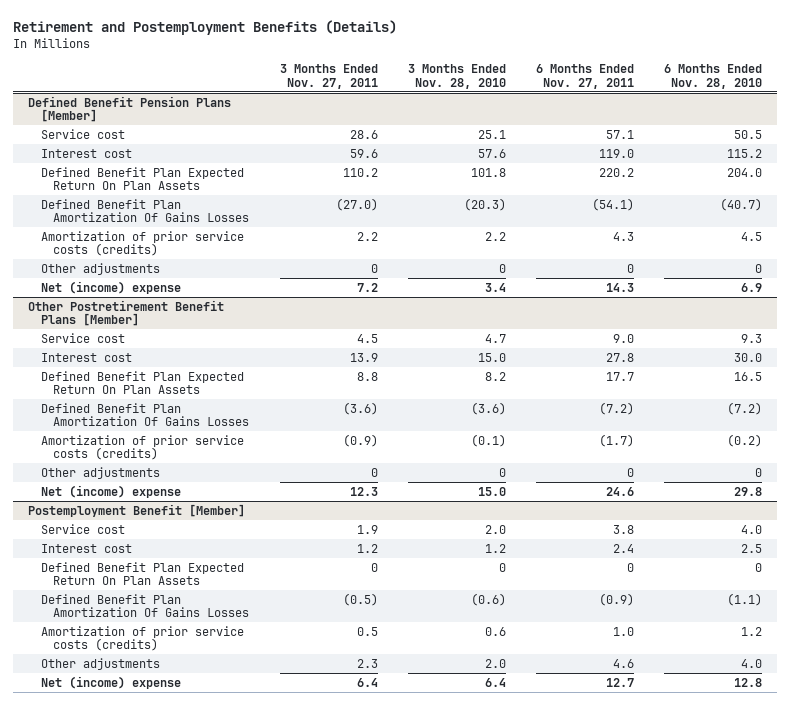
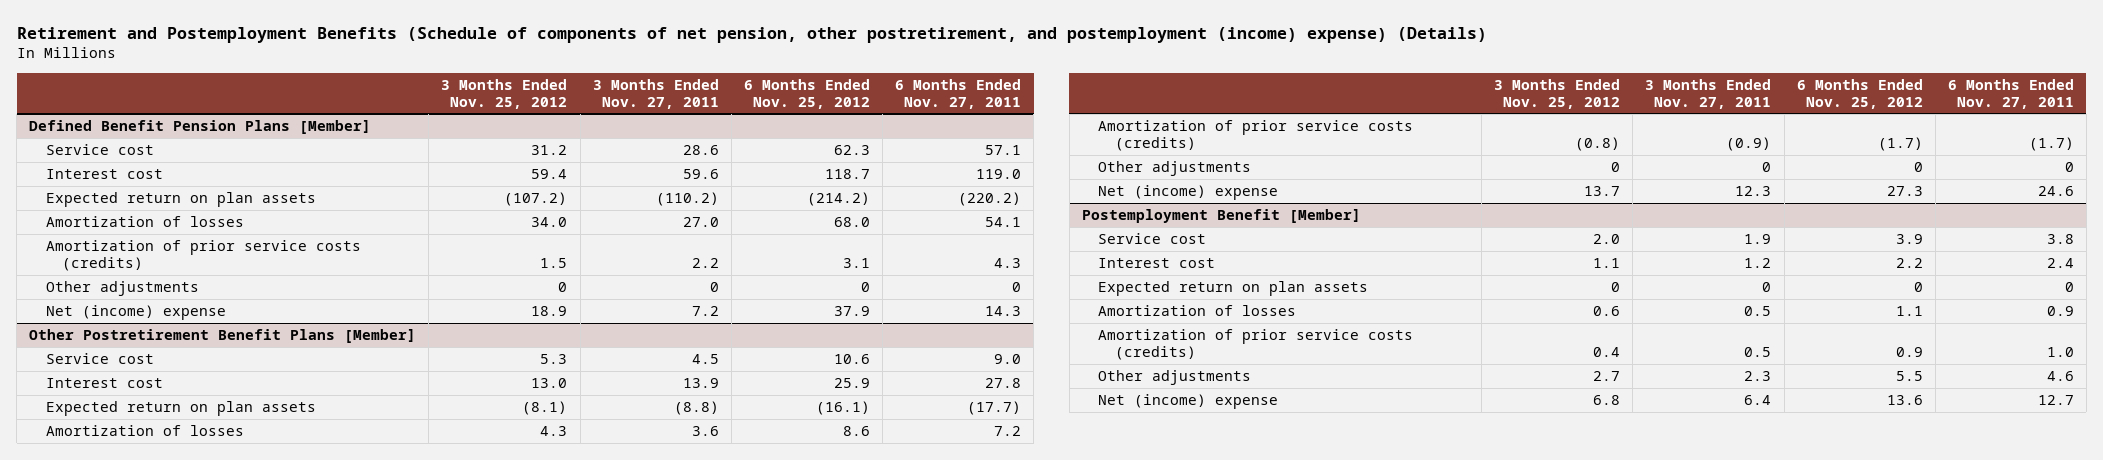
- Retirement and Postemployment Benefits (Details)
+ Retirement and Postemployment Benefits (Schedule of components of net pension, other postretirement, and postemployment (income) expense) (Details)
- | 3 Months Ended Nov. 27, 2011 | 3 Months Ended Nov. 28, 2010 | 6 Months Ended Nov. 27, 2011 | 6 Months Ended Nov. 28, 2010
+ | 3 Months Ended Nov. 25, 2012 | 3 Months Ended Nov. 27, 2011 | 6 Months Ended Nov. 25, 2012 | 6 Months Ended Nov. 27, 2011
@ Defined Benefit Pension Plans [Member]
- Defined Benefit Plan Expected Return On Plan Assets | 110.2 | 101.8 | 220.2 | 204.0
- Defined Benefit Plan Amortization Of Gains Losses | (27.0) | (20.3) | (54.1) | (40.7)
+ Expected return on plan assets | (107.2) | (110.2) | (214.2) | (220.2)
+ Amortization of losses | 34.0 | 27.0 | 68.0 | 54.1
@ Other Postretirement Benefit Plans [Member]
- Defined Benefit Plan Expected Return On Plan Assets | 8.8 | 8.2 | 17.7 | 16.5
- Defined Benefit Plan Amortization Of Gains Losses | (3.6) | (3.6) | (7.2) | (7.2)
+ Expected return on plan assets | (8.1) | (8.8) | (16.1) | (17.7)
+ Amortization of losses | 4.3 | 3.6 | 8.6 | 7.2
@ Postemployment Benefit [Member]
- Defined Benefit Plan Expected Return On Plan Assets | 0 | 0 | 0 | 0
- Defined Benefit Plan Amortization Of Gains Losses | (0.5) | (0.6) | (0.9) | (1.1)
+ Expected return on plan assets | 0 | 0 | 0 | 0
+ Amortization of losses | 0.6 | 0.5 | 1.1 | 0.9

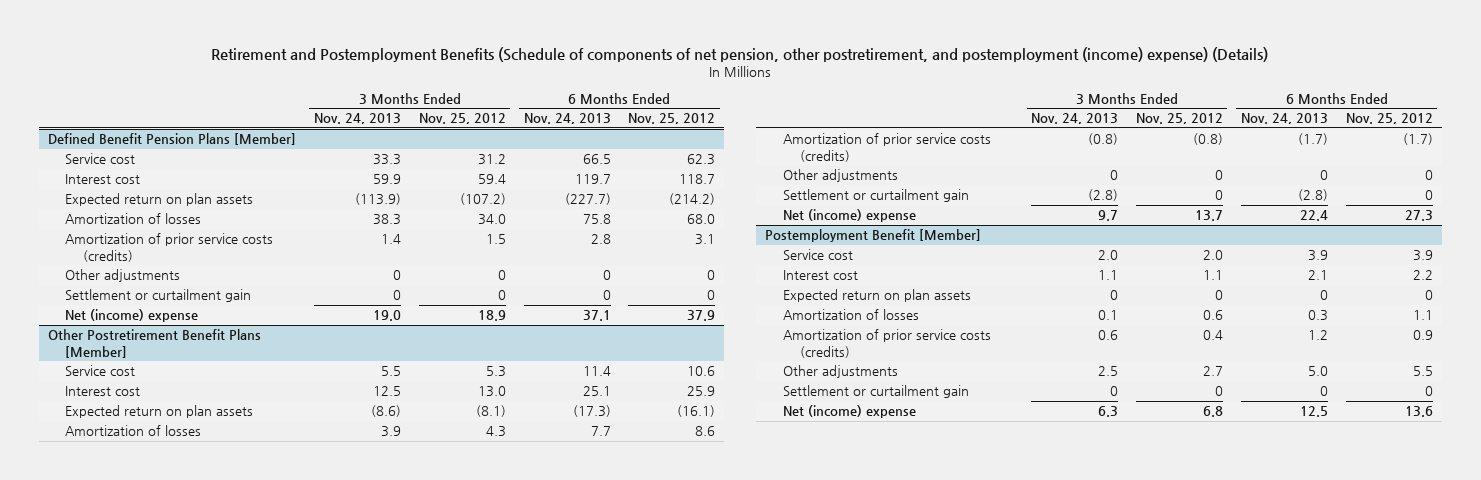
- | 3 Months Ended Nov. 25, 2012 | 3 Months Ended Nov. 27, 2011 | 6 Months Ended Nov. 25, 2012 | 6 Months Ended Nov. 27, 2011
+ | 3 Months Ended Nov. 24, 2013 | 3 Months Ended Nov. 25, 2012 | 6 Months Ended Nov. 24, 2013 | 6 Months Ended Nov. 25, 2012
@ Defined Benefit Pension Plans [Member]
+ Settlement or curtailment gain | 0 | 0 | 0 | 0
@ Other Postretirement Benefit Plans [Member]
+ Settlement or curtailment gain | (2.8) | 0 | (2.8) | 0
@ Postemployment Benefit [Member]
+ Settlement or curtailment gain | 0 | 0 | 0 | 0

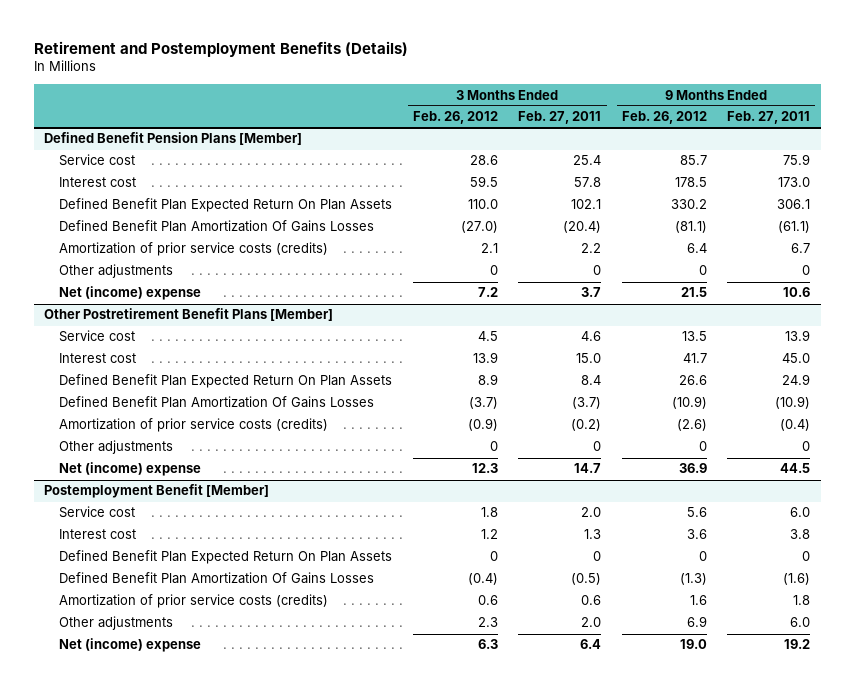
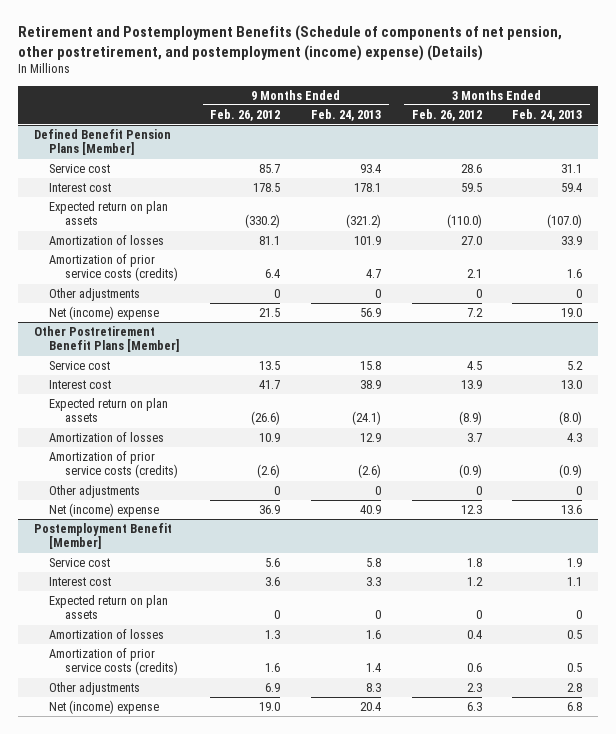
- Retirement and Postemployment Benefits (Details)
+ Retirement and Postemployment Benefits (Schedule of components of net pension, other postretirement, and postemployment (income) expense) (Details)
- | 3 Months Ended Feb. 26, 2012 | 3 Months Ended Feb. 27, 2011 | 9 Months Ended Feb. 26, 2012 | 9 Months Ended Feb. 27, 2011
+ | 9 Months Ended Feb. 26, 2012 | 9 Months Ended Feb. 24, 2013 | 3 Months Ended Feb. 26, 2012 | 3 Months Ended Feb. 24, 2013
@ Defined Benefit Pension Plans [Member]
- Defined Benefit Plan Expected Return On Plan Assets | 110.0 | 102.1 | 330.2 | 306.1
- Defined Benefit Plan Amortization Of Gains Losses | (27.0) | (20.4) | (81.1) | (61.1)
+ Expected return on plan assets | (330.2) | (321.2) | (110.0) | (107.0)
+ Amortization of losses | 81.1 | 101.9 | 27.0 | 33.9
@ Other Postretirement Benefit Plans [Member]
- Defined Benefit Plan Expected Return On Plan Assets | 8.9 | 8.4 | 26.6 | 24.9
- Defined Benefit Plan Amortization Of Gains Losses | (3.7) | (3.7) | (10.9) | (10.9)
+ Expected return on plan assets | (26.6) | (24.1) | (8.9) | (8.0)
+ Amortization of losses | 10.9 | 12.9 | 3.7 | 4.3
@ Postemployment Benefit [Member]
- Defined Benefit Plan Expected Return On Plan Assets | 0 | 0 | 0 | 0
- Defined Benefit Plan Amortization Of Gains Losses | (0.4) | (0.5) | (1.3) | (1.6)
+ Expected return on plan assets | 0 | 0 | 0 | 0
+ Amortization of losses | 1.3 | 1.6 | 0.4 | 0.5

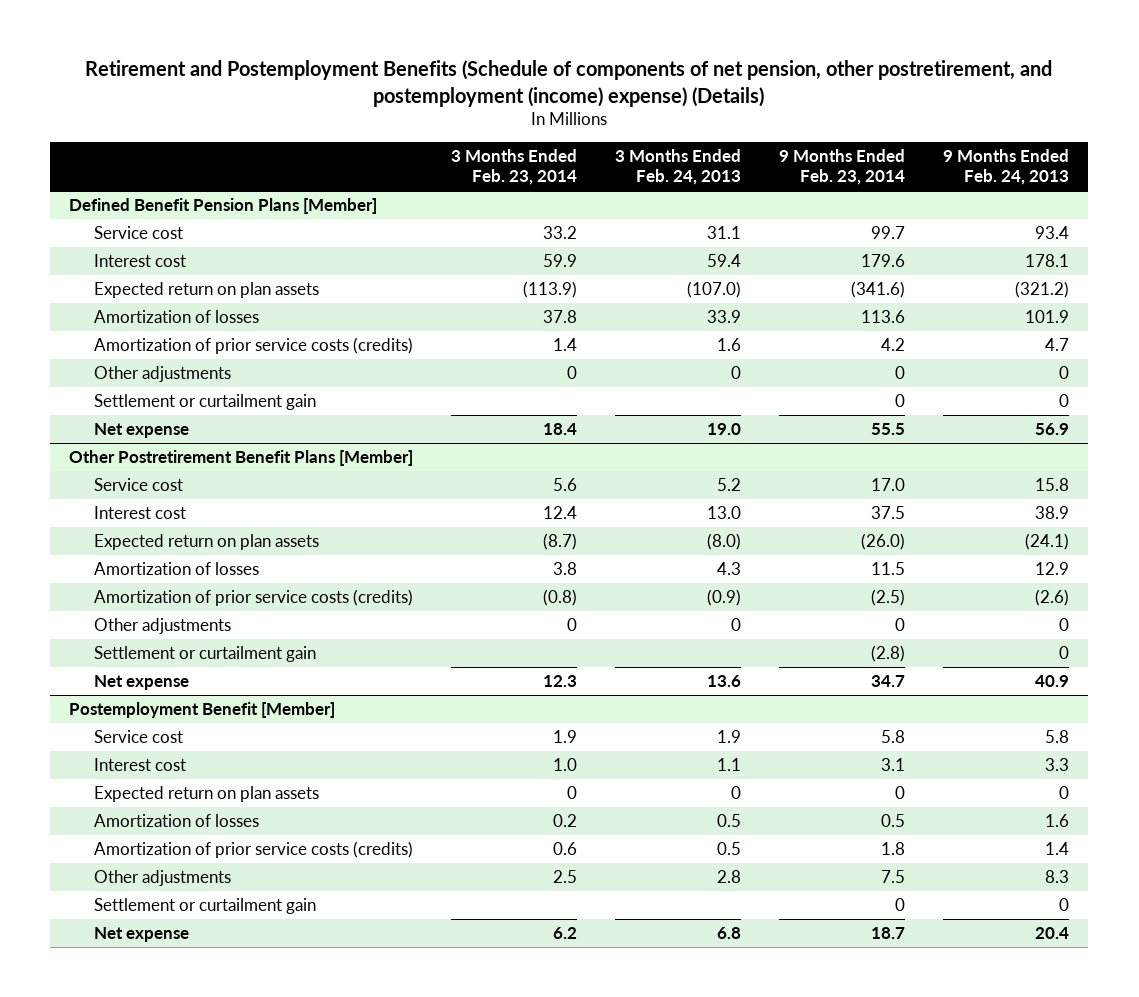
- | 9 Months Ended Feb. 26, 2012 | 9 Months Ended Feb. 24, 2013 | 3 Months Ended Feb. 26, 2012 | 3 Months Ended Feb. 24, 2013
+ | 3 Months Ended Feb. 23, 2014 | 3 Months Ended Feb. 24, 2013 | 9 Months Ended Feb. 23, 2014 | 9 Months Ended Feb. 24, 2013
@ Defined Benefit Pension Plans [Member]
- Net (income) expense | 21.5 | 56.9 | 7.2 | 19.0
+ Settlement or curtailment gain | | | 0 | 0
+ Net expense | 18.4 | 19.0 | 55.5 | 56.9
@ Other Postretirement Benefit Plans [Member]
- Net (income) expense | 36.9 | 40.9 | 12.3 | 13.6
+ Settlement or curtailment gain | | | (2.8) | 0
+ Net expense | 12.3 | 13.6 | 34.7 | 40.9
@ Postemployment Benefit [Member]
- Net (income) expense | 19.0 | 20.4 | 6.3 | 6.8
+ Settlement or curtailment gain | | | 0 | 0
+ Net expense | 6.2 | 6.8 | 18.7 | 20.4

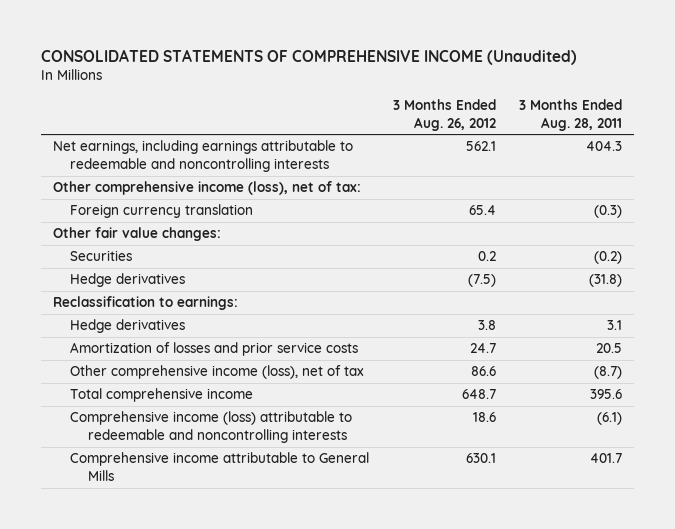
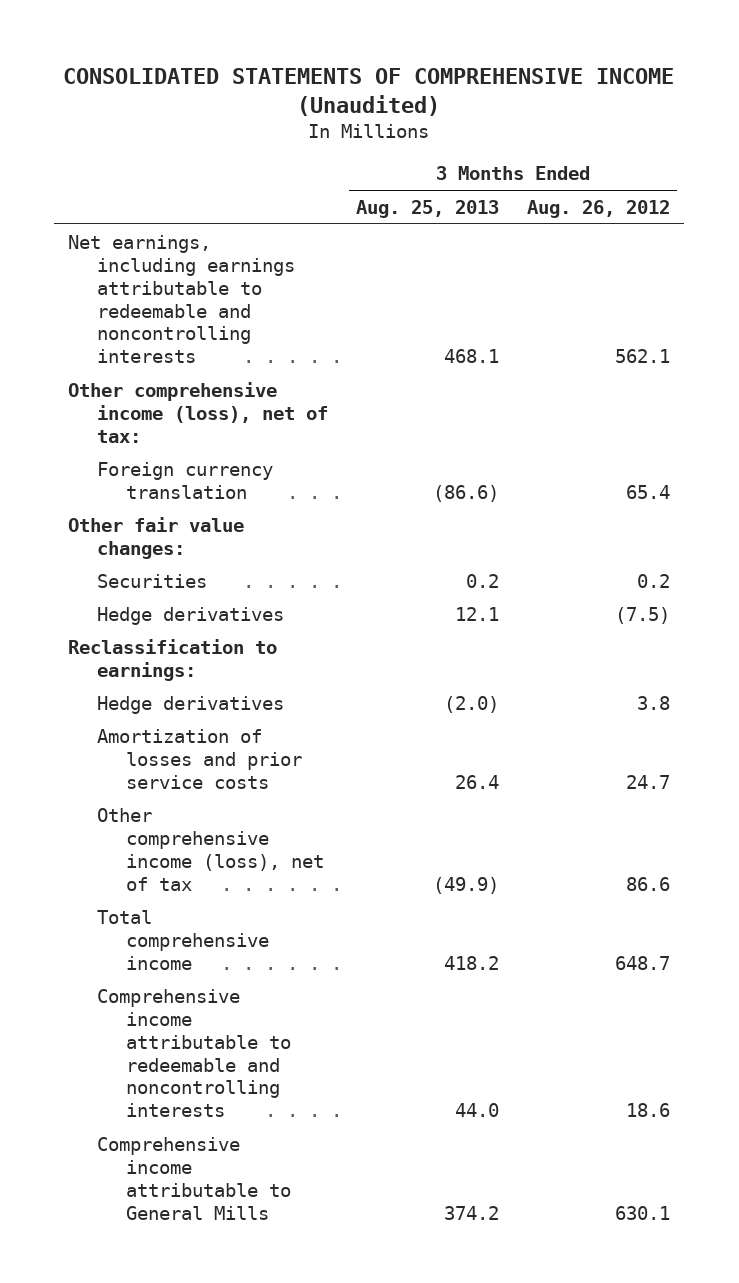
- | 3 Months Ended Aug. 26, 2012 | 3 Months Ended Aug. 28, 2011
+ | 3 Months Ended Aug. 25, 2013 | 3 Months Ended Aug. 26, 2012
- Comprehensive income (loss) attributable to redeemable and noncontrolling interests | 18.6 | (6.1)
+ Comprehensive income attributable to redeemable and noncontrolling interests | 44.0 | 18.6

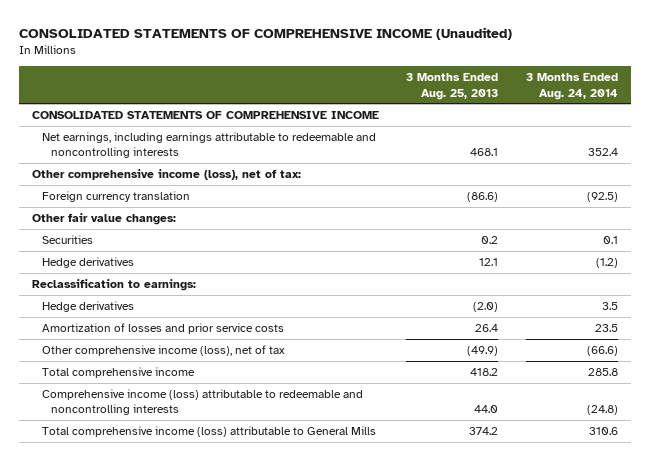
- | 3 Months Ended Aug. 25, 2013 | 3 Months Ended Aug. 26, 2012
+ | 3 Months Ended Aug. 25, 2013 | 3 Months Ended Aug. 24, 2014
+ CONSOLIDATED STATEMENTS OF COMPREHENSIVE INCOME
- Comprehensive income attributable to redeemable and noncontrolling interests | 44.0 | 18.6
- Comprehensive income attributable to General Mills | 374.2 | 630.1
+ Comprehensive income (loss) attributable to redeemable and noncontrolling interests | 44.0 | (24.8)
+ Total comprehensive income (loss) attributable to General Mills | 374.2 | 310.6

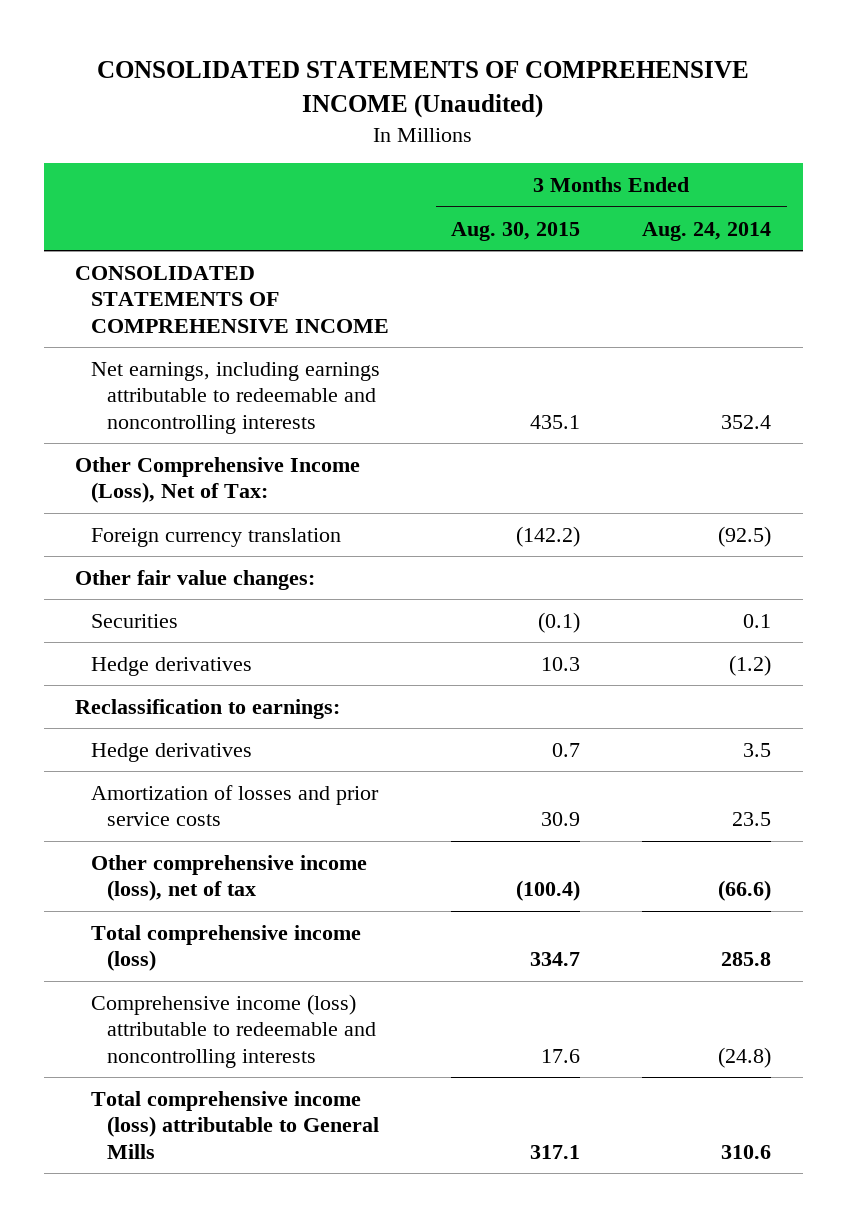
- | 3 Months Ended Aug. 25, 2013 | 3 Months Ended Aug. 24, 2014
+ | 3 Months Ended Aug. 30, 2015 | 3 Months Ended Aug. 24, 2014
- Other comprehensive income (loss), net of tax:
+ Other Comprehensive Income (Loss), Net of Tax:
- Total comprehensive income | 418.2 | 285.8
+ Total comprehensive income (loss) | 334.7 | 285.8

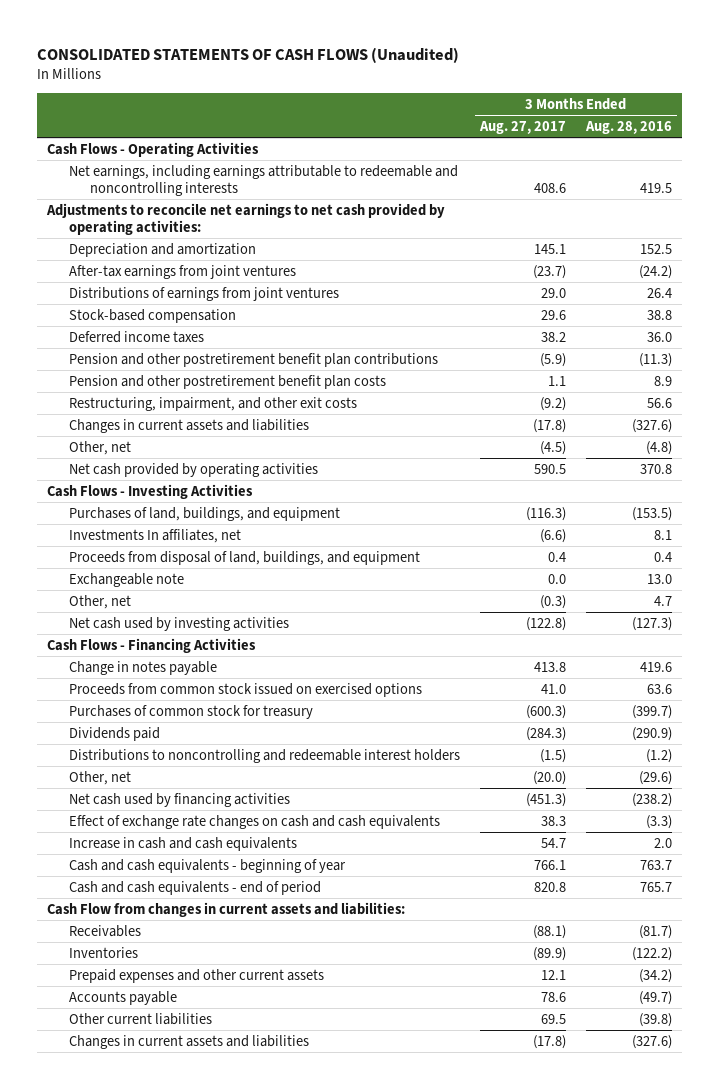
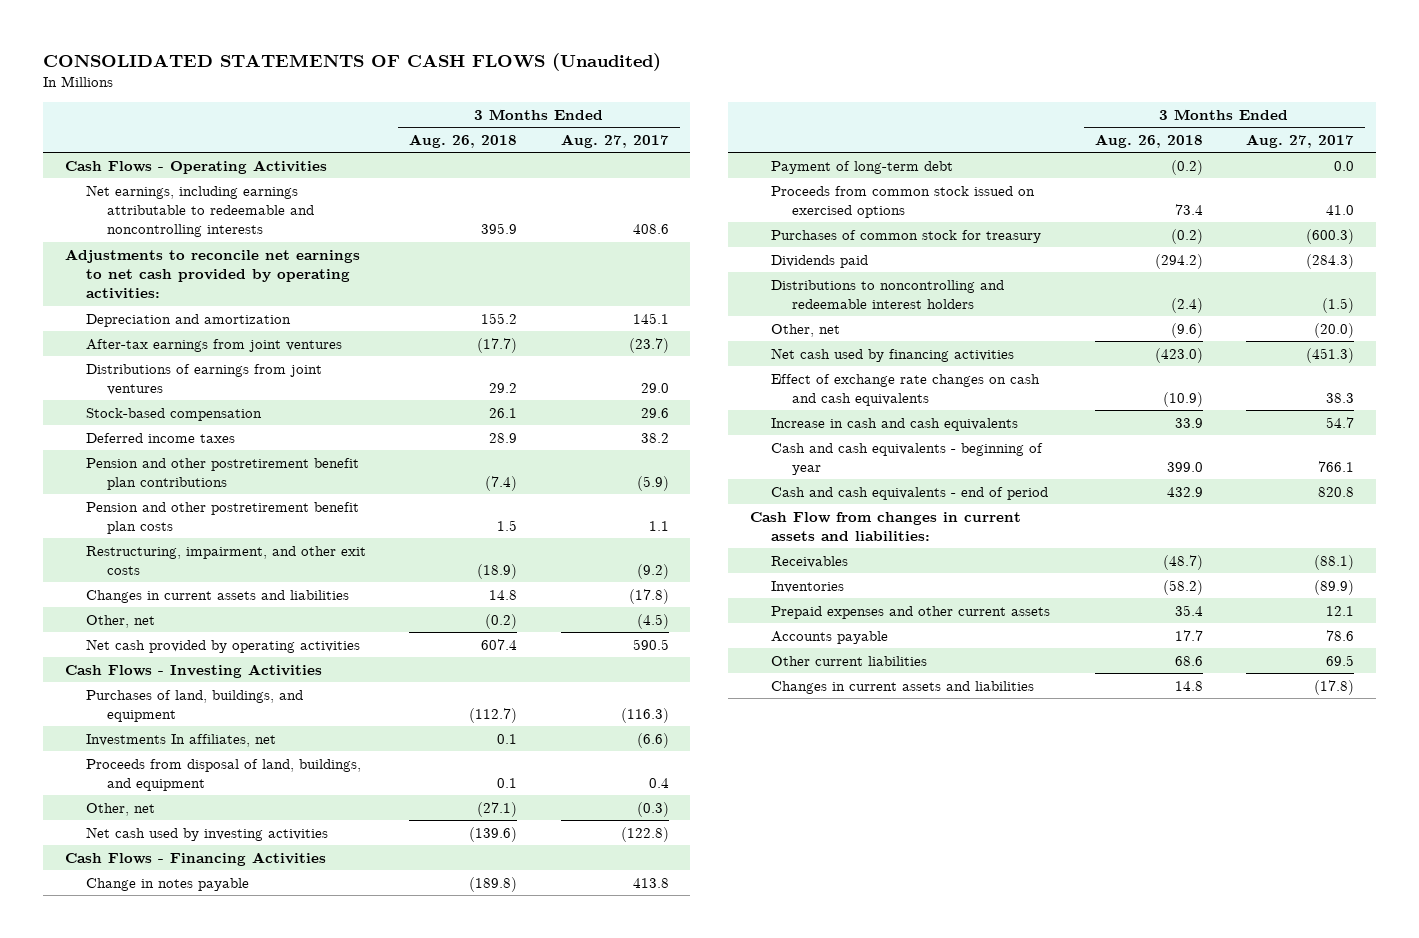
- | 3 Months Ended Aug. 27, 2017 | 3 Months Ended Aug. 28, 2016
+ | 3 Months Ended Aug. 26, 2018 | 3 Months Ended Aug. 27, 2017
- Exchangeable note | 0.0 | 13.0
+ Payment of long-term debt | (0.2) | 0.0

